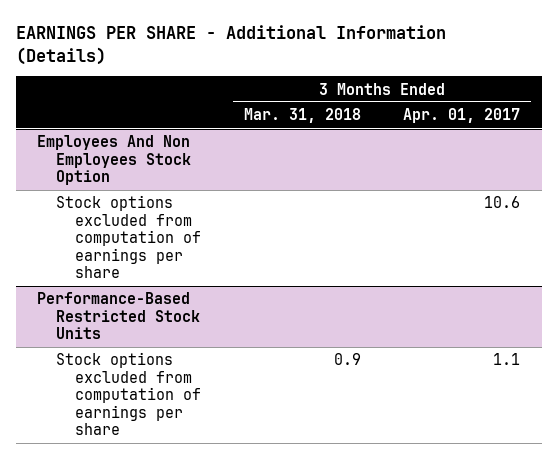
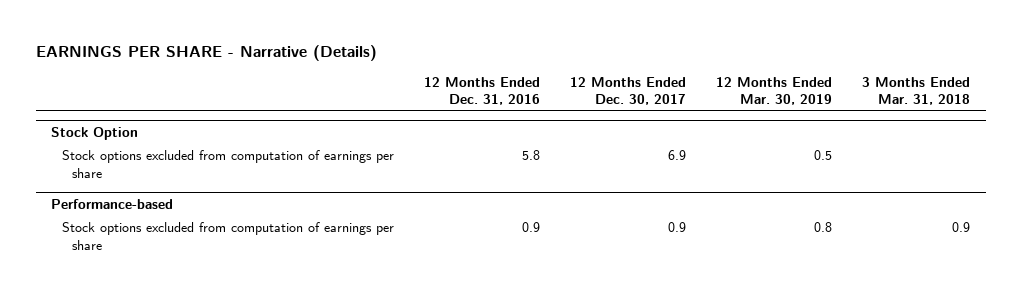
- EARNINGS PER SHARE - Additional Information (Details)
+ EARNINGS PER SHARE - Narrative (Details)
- | 3 Months Ended Mar. 31, 2018 | 3 Months Ended Apr. 01, 2017
+ | 12 Months Ended Dec. 31, 2016 | 12 Months Ended Dec. 30, 2017 | 12 Months Ended Mar. 30, 2019 | 3 Months Ended Mar. 31, 2018
- Employees And Non Employees Stock Option
- Stock options excluded from computation of earnings per share | | 10.6
- Performance-Based Restricted Stock Units
+ Stock Option
+ Stock options excluded from computation of earnings per share | 5.8 | 6.9 | 0.5 |
+ Performance-based

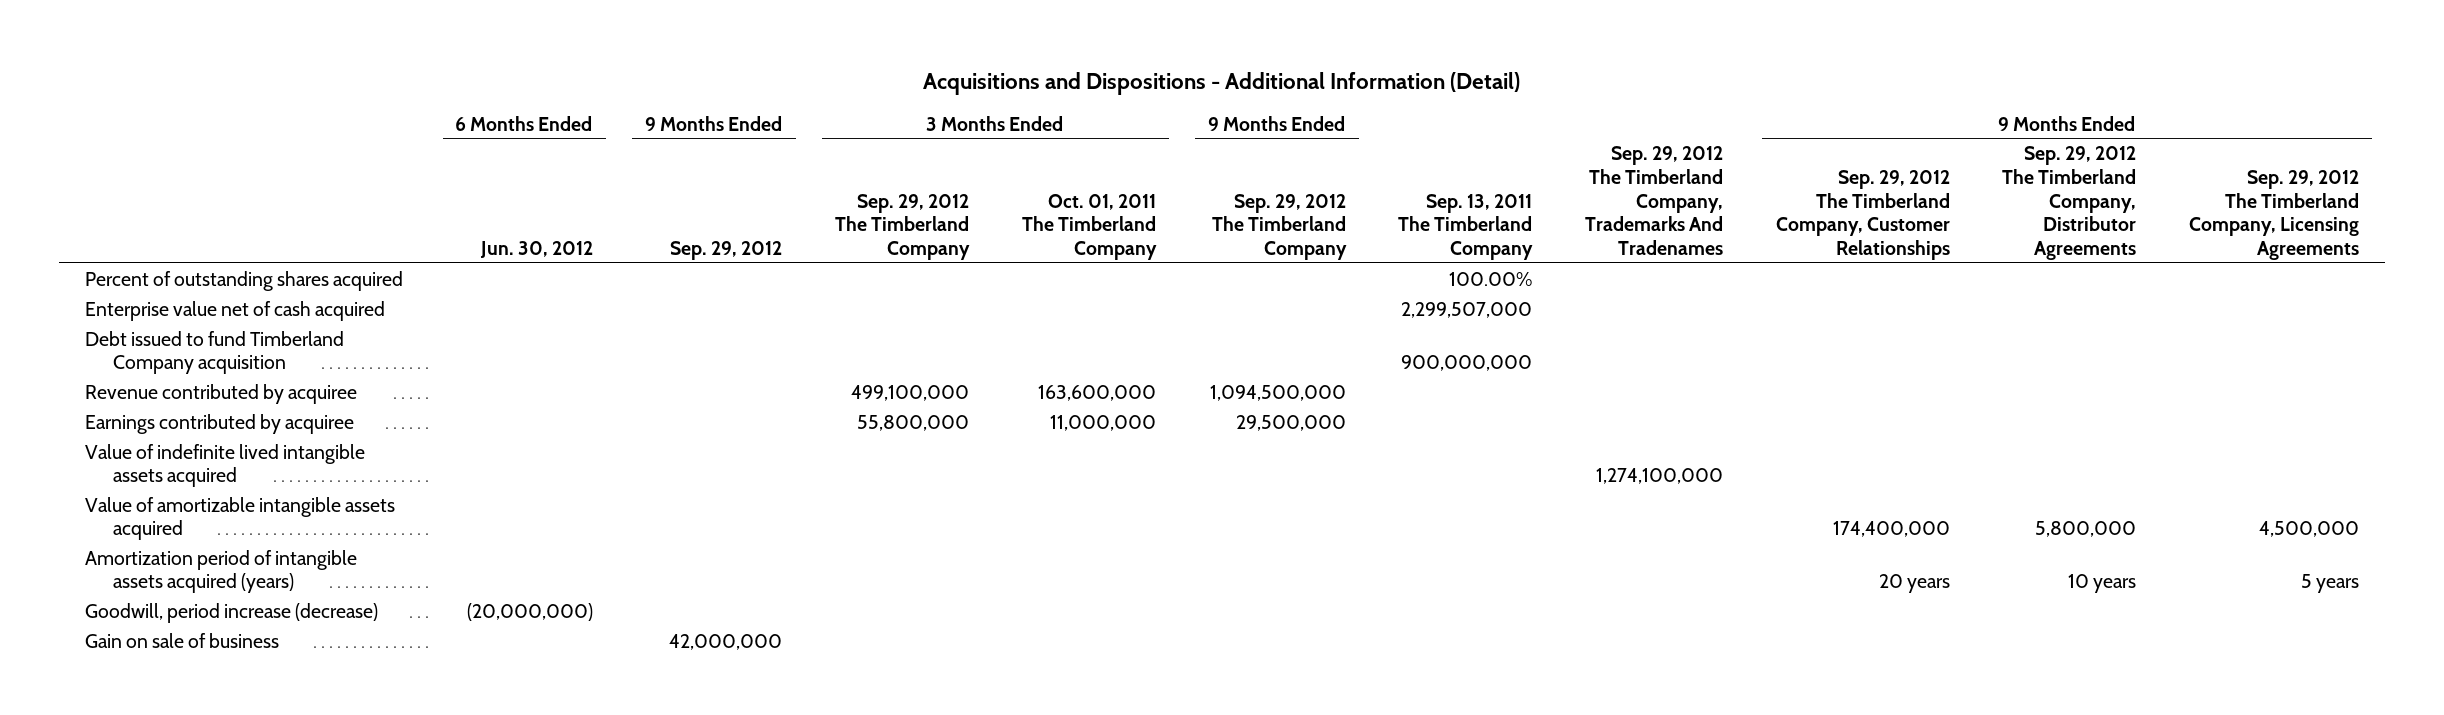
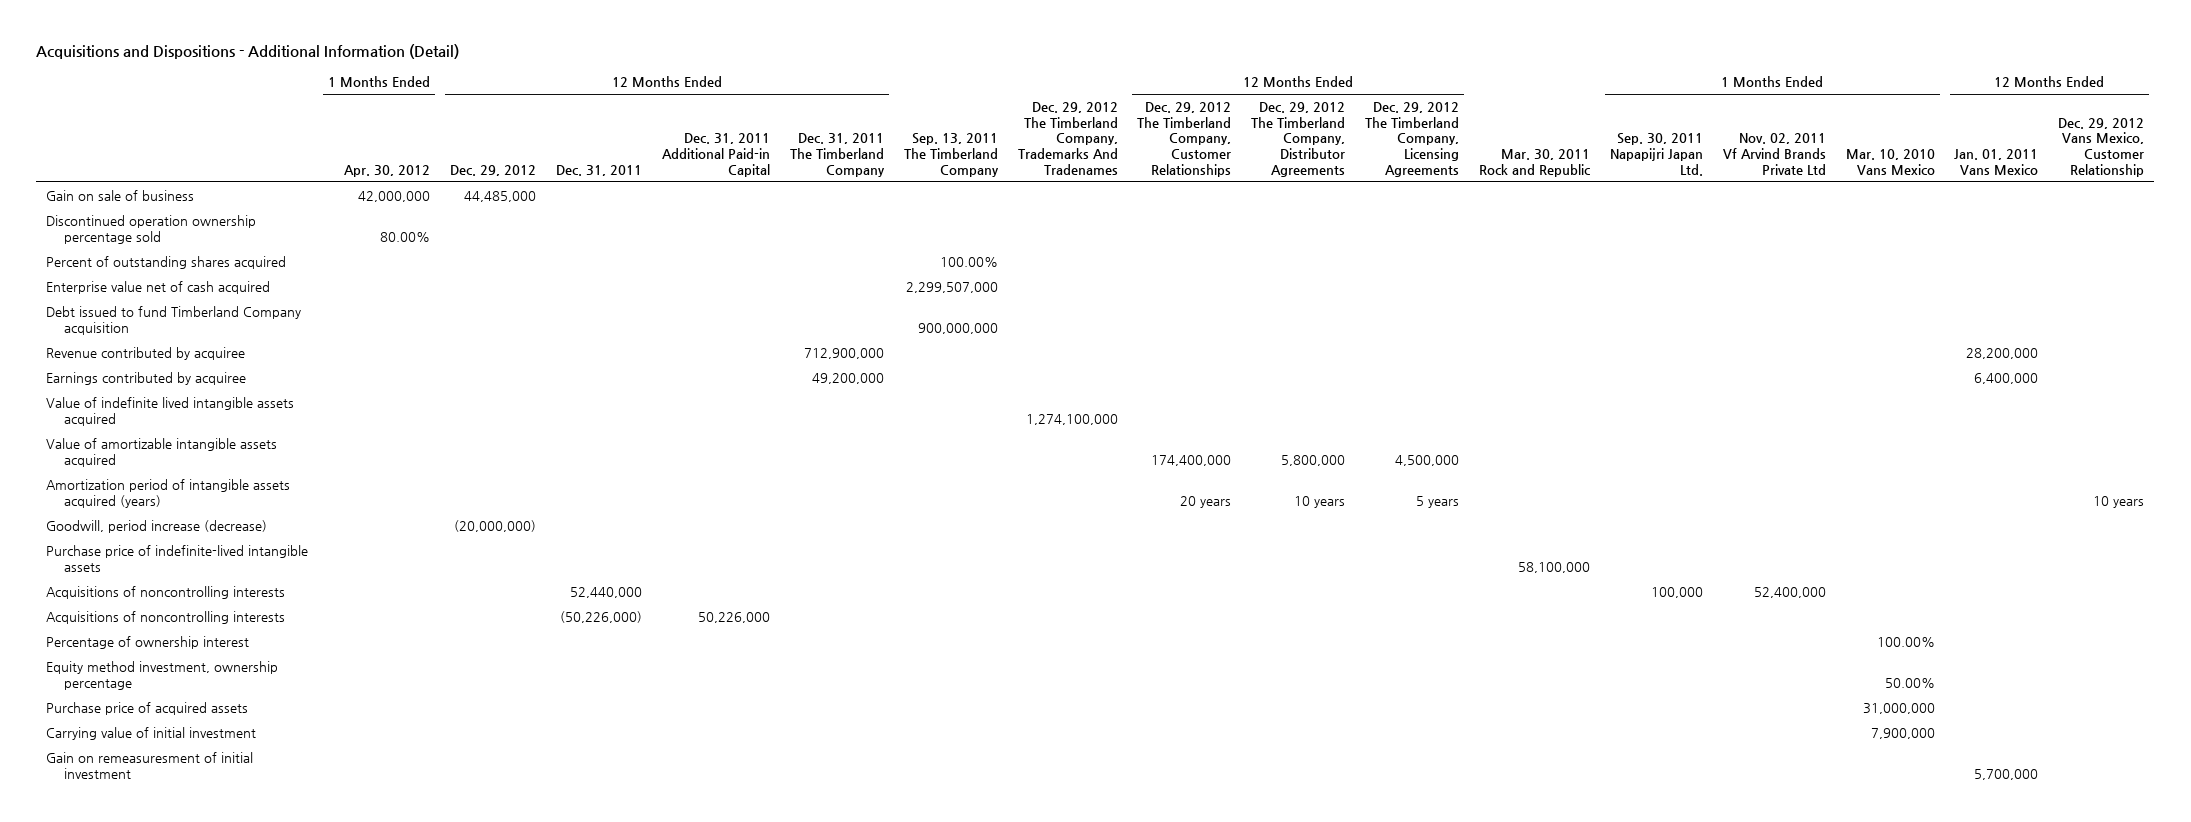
- | 6 Months Ended Jun. 30, 2012 | 9 Months Ended Sep. 29, 2012 | 3 Months Ended Sep. 29, 2012 The Timberland Company | 3 Months Ended Oct. 01, 2011 The Timberland Company | 9 Months Ended Sep. 29, 2012 The Timberland Company | Sep. 13, 2011 The Timberland Company | Sep. 29, 2012 The Timberland Company, Trademarks And Tradenames | 9 Months Ended Sep. 29, 2012 The Timberland Company, Customer Relationships | 9 Months Ended Sep. 29, 2012 The Timberland Company, Distributor Agreements | 9 Months Ended Sep. 29, 2012 The Timberland Company, Licensing Agreements
+ | 1 Months Ended Apr. 30, 2012 | 12 Months Ended Dec. 29, 2012 | 12 Months Ended Dec. 31, 2011 | 12 Months Ended Dec. 31, 2011 Additional Paid-in Capital | 12 Months Ended Dec. 31, 2011 The Timberland Company | Sep. 13, 2011 The Timberland Company | Dec. 29, 2012 The Timberland Company, Trademarks And Tradenames | 12 Months Ended Dec. 29, 2012 The Timberland Company, Customer Relationships | 12 Months Ended Dec. 29, 2012 The Timberland Company, Distributor Agreements | 12 Months Ended Dec. 29, 2012 The Timberland Company, Licensing Agreements | Mar. 30, 2011 Rock and Republic | 1 Months Ended Sep. 30, 2011 Napapijri Japan Ltd. | 1 Months Ended Nov. 02, 2011 Vf Arvind Brands Private Ltd | 1 Months Ended Mar. 10, 2010 Vans Mexico | 12 Months Ended Jan. 01, 2011 Vans Mexico | 12 Months Ended Dec. 29, 2012 Vans Mexico, Customer Relationship
moved up: Gain on sale of business | 42,000,000 | 44,485,000 | | | | | | | | | | | | | |
+ Discontinued operation ownership percentage sold | 80.00% | | | | | | | | | | | | | | |
+ Purchase price of indefinite-lived intangible assets | | | | | | | | | | | 58,100,000 | | | | |
+ Acquisitions of noncontrolling interests | | | 52,440,000 | | | | | | | | | 100,000 | 52,400,000 | | |
+ Acquisitions of noncontrolling interests | | | (50,226,000) | 50,226,000 | | | | | | | | | | | |
+ Percentage of ownership interest | | | | | | | | | | | | | | 100.00% | |
+ Equity method investment, ownership percentage | | | | | | | | | | | | | | 50.00% | |
+ Purchase price of acquired assets | | | | | | | | | | | | | | 31,000,000 | |
+ Carrying value of initial investment | | | | | | | | | | | | | | 7,900,000 | |
+ Gain on remeasuresment of initial investment | | | | | | | | | | | | | | | 5,700,000 |

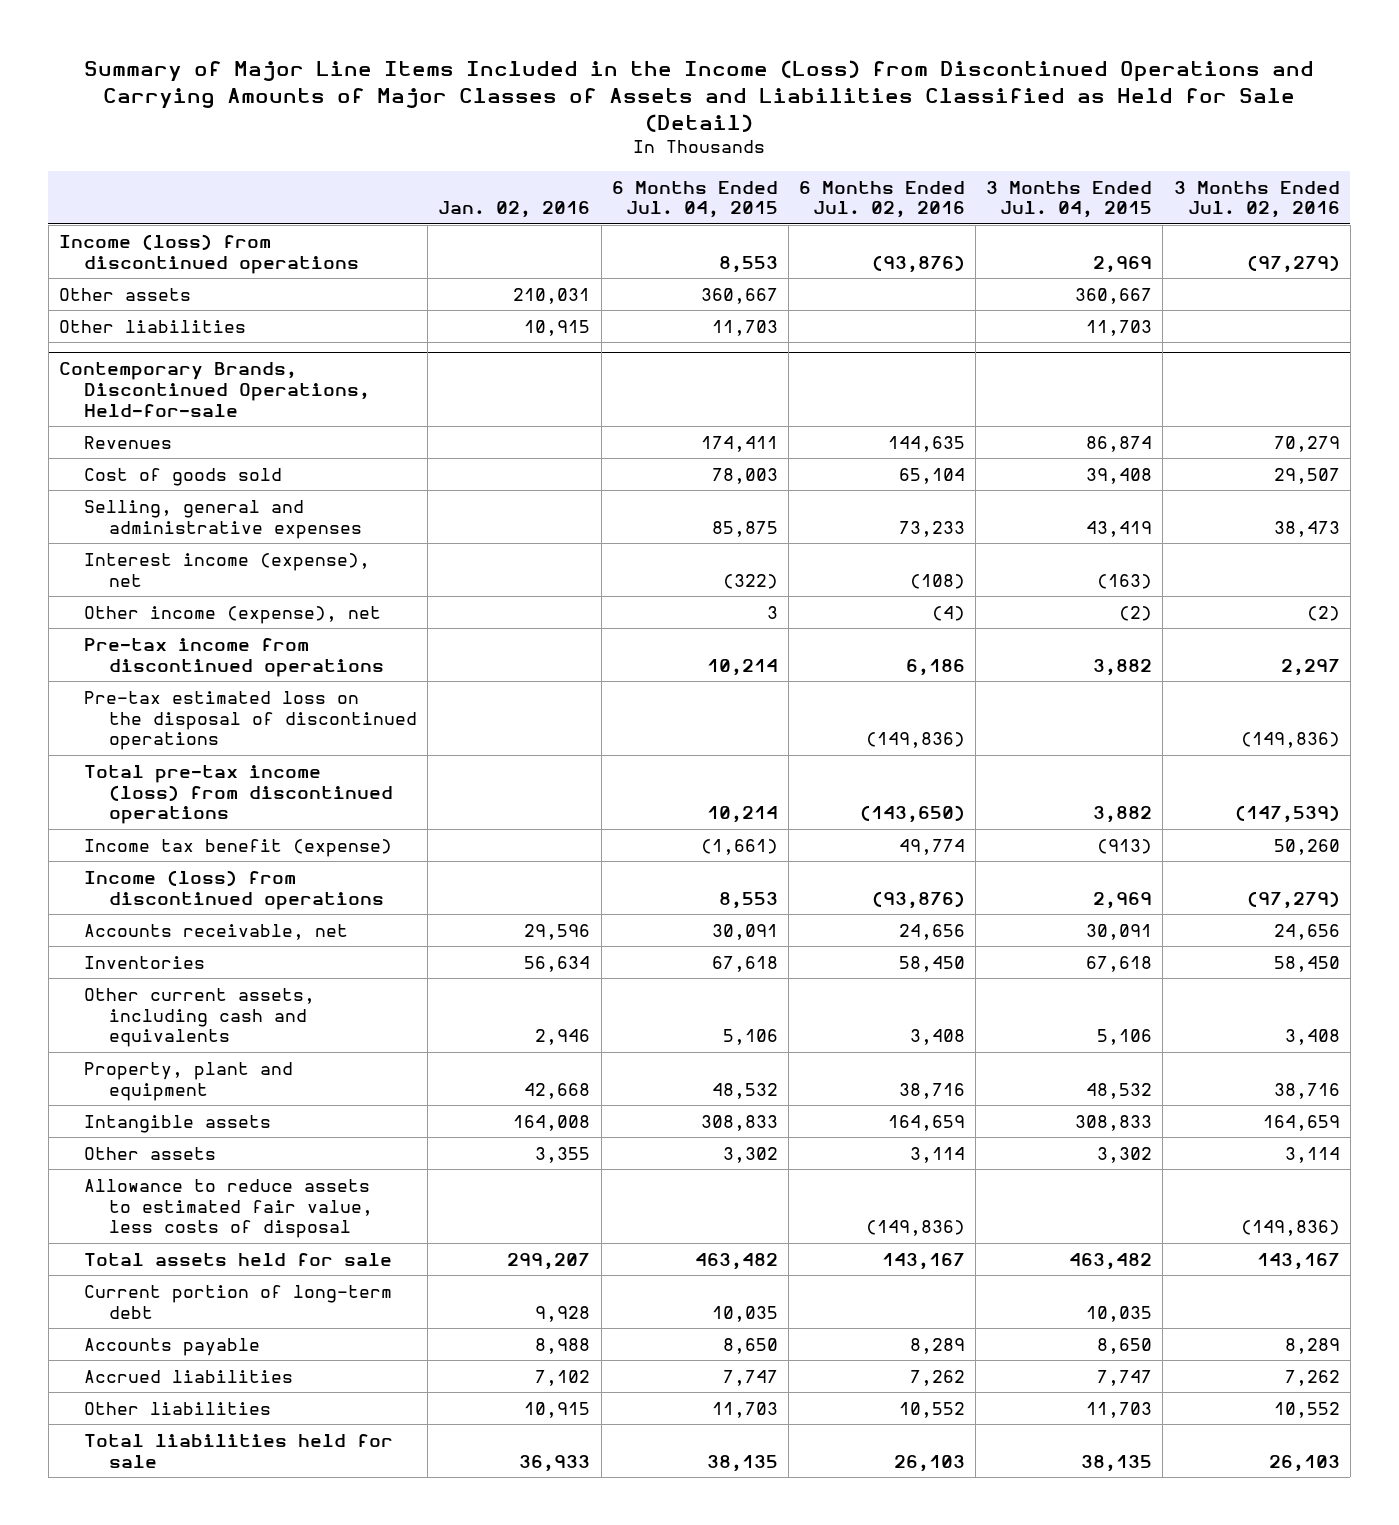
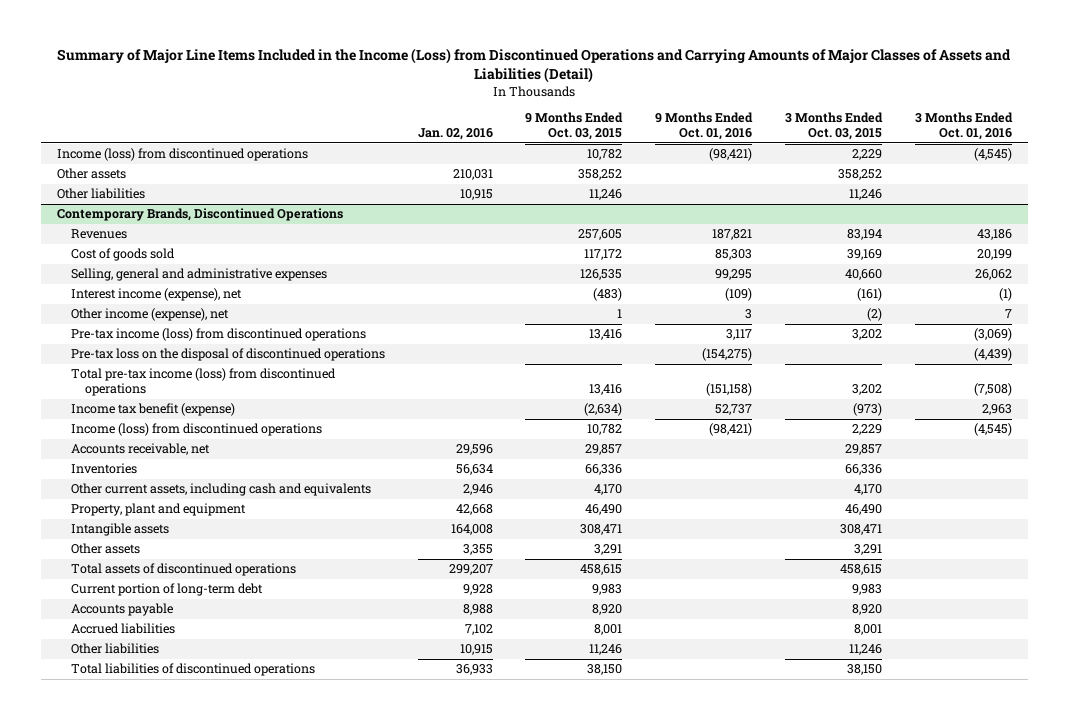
- Summary of Major Line Items Included in the Income (Loss) from Discontinued Operations and Carrying Amounts of Major Classes of Assets and Liabilities Classified as Held for Sale (Detail)
+ Summary of Major Line Items Included in the Income (Loss) from Discontinued Operations and Carrying Amounts of Major Classes of Assets and Liabilities (Detail)
- | Jan. 02, 2016 | 6 Months Ended Jul. 04, 2015 | 6 Months Ended Jul. 02, 2016 | 3 Months Ended Jul. 04, 2015 | 3 Months Ended Jul. 02, 2016
+ | Jan. 02, 2016 | 9 Months Ended Oct. 03, 2015 | 9 Months Ended Oct. 01, 2016 | 3 Months Ended Oct. 03, 2015 | 3 Months Ended Oct. 01, 2016
- Contemporary Brands, Discontinued Operations, Held-for-sale
+ Contemporary Brands, Discontinued Operations
- Pre-tax income from discontinued operations | | 10,214 | 6,186 | 3,882 | 2,297
- Pre-tax estimated loss on the disposal of discontinued operations | | | (149,836) | | (149,836)
+ Pre-tax income (loss) from discontinued operations | | 13,416 | 3,117 | 3,202 | (3,069)
+ Pre-tax loss on the disposal of discontinued operations | | | (154,275) | | (4,439)
- Allowance to reduce assets to estimated fair value, less costs of disposal | | | (149,836) | | (149,836)
- Total assets held for sale | 299,207 | 463,482 | 143,167 | 463,482 | 143,167
+ Total assets of discontinued operations | 299,207 | 458,615 | | 458,615 |
- Total liabilities held for sale | 36,933 | 38,135 | 26,103 | 38,135 | 26,103
+ Total liabilities of discontinued operations | 36,933 | 38,150 | | 38,150 |

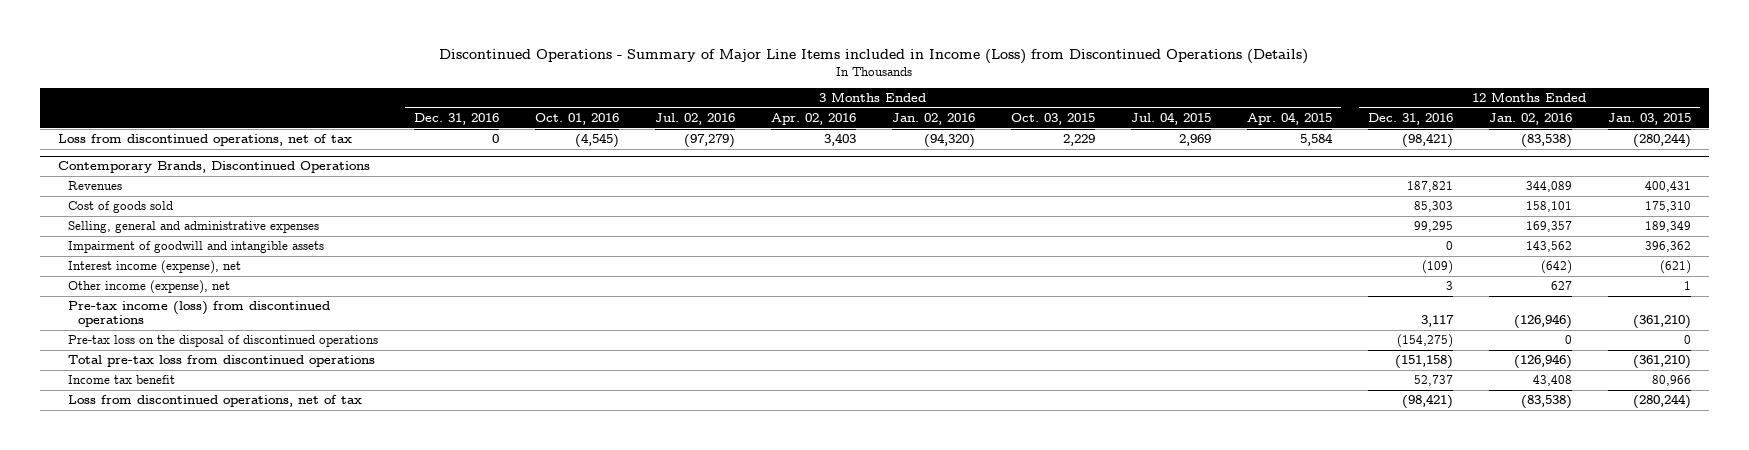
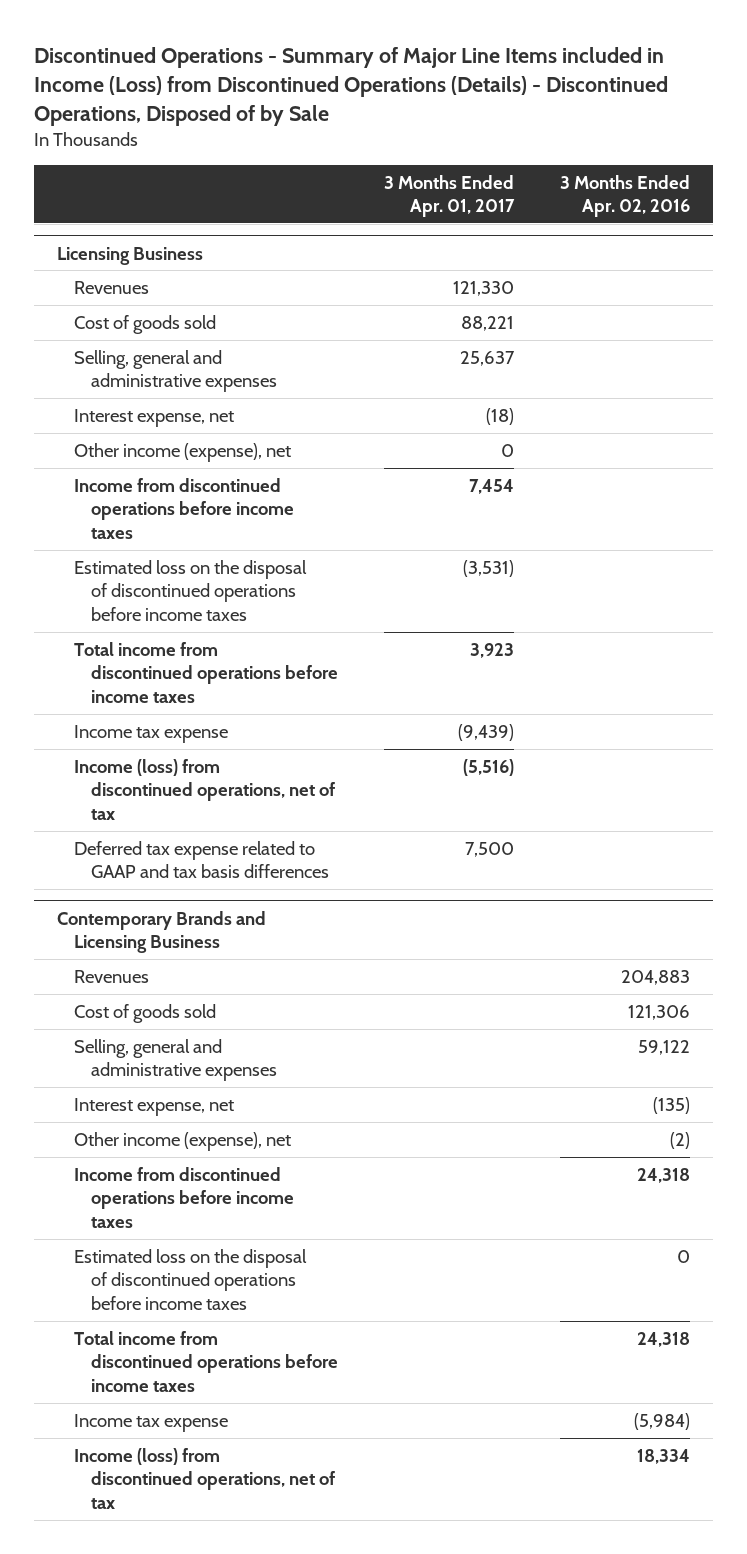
- Discontinued Operations - Summary of Major Line Items included in Income (Loss) from Discontinued Operations (Details)
+ Discontinued Operations - Summary of Major Line Items included in Income (Loss) from Discontinued Operations (Details) - Discontinued Operations, Disposed of by Sale
- | 3 Months Ended Dec. 31, 2016 | 3 Months Ended Oct. 01, 2016 | 3 Months Ended Jul. 02, 2016 | 3 Months Ended Apr. 02, 2016 | 3 Months Ended Jan. 02, 2016 | 3 Months Ended Oct. 03, 2015 | 3 Months Ended Jul. 04, 2015 | 3 Months Ended Apr. 04, 2015 | 12 Months Ended Dec. 31, 2016 | 12 Months Ended Jan. 02, 2016 | 12 Months Ended Jan. 03, 2015
+ | 3 Months Ended Apr. 01, 2017 | 3 Months Ended Apr. 02, 2016
- Loss from discontinued operations, net of tax | 0 | (4,545) | (97,279) | 3,403 | (94,320) | 2,229 | 2,969 | 5,584 | (98,421) | (83,538) | (280,244)
- Contemporary Brands, Discontinued Operations
- Revenues | | | | | | | | | 187,821 | 344,089 | 400,431
- Cost of goods sold | | | | | | | | | 85,303 | 158,101 | 175,310
- Selling, general and administrative expenses | | | | | | | | | 99,295 | 169,357 | 189,349
- Impairment of goodwill and intangible assets | | | | | | | | | 0 | 143,562 | 396,362
- Interest income (expense), net | | | | | | | | | (109) | (642) | (621)
- Other income (expense), net | | | | | | | | | 3 | 627 | 1
- Pre-tax income (loss) from discontinued operations | | | | | | | | | 3,117 | (126,946) | (361,210)
- Pre-tax loss on the disposal of discontinued operations | | | | | | | | | (154,275) | 0 | 0
- Total pre-tax loss from discontinued operations | | | | | | | | | (151,158) | (126,946) | (361,210)
- Income tax benefit | | | | | | | | | 52,737 | 43,408 | 80,966
- Loss from discontinued operations, net of tax | | | | | | | | | (98,421) | (83,538) | (280,244)
+ Licensing Business
+ Revenues | 121,330 |
+ Cost of goods sold | 88,221 |
+ Selling, general and administrative expenses | 25,637 |
+ Interest expense, net | (18) |
+ Other income (expense), net | 0 |
+ Income from discontinued operations before income taxes | 7,454 |
+ Estimated loss on the disposal of discontinued operations before income taxes | (3,531) |
+ Total income from discontinued operations before income taxes | 3,923 |
+ Income tax expense | (9,439) |
+ Income (loss) from discontinued operations, net of tax | (5,516) |
+ Deferred tax expense related to GAAP and tax basis differences | 7,500 |
+ Contemporary Brands and Licensing Business
+ Revenues | | 204,883
+ Cost of goods sold | | 121,306
+ Selling, general and administrative expenses | | 59,122
+ Interest expense, net | | (135)
+ Other income (expense), net | | (2)
+ Income from discontinued operations before income taxes | | 24,318
+ Estimated loss on the disposal of discontinued operations before income taxes | | 0
+ Total income from discontinued operations before income taxes | | 24,318
+ Income tax expense | | (5,984)
+ Income (loss) from discontinued operations, net of tax | | 18,334

